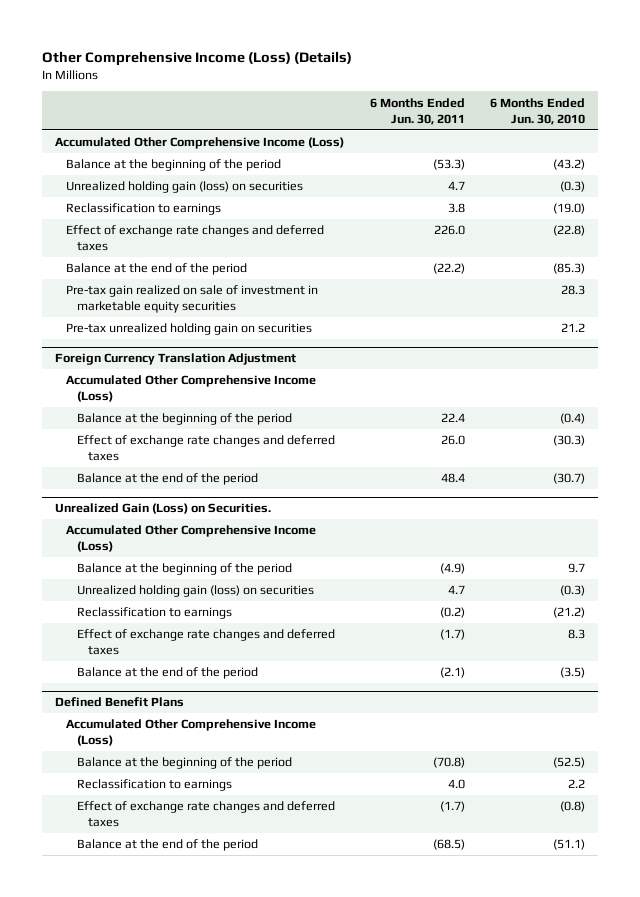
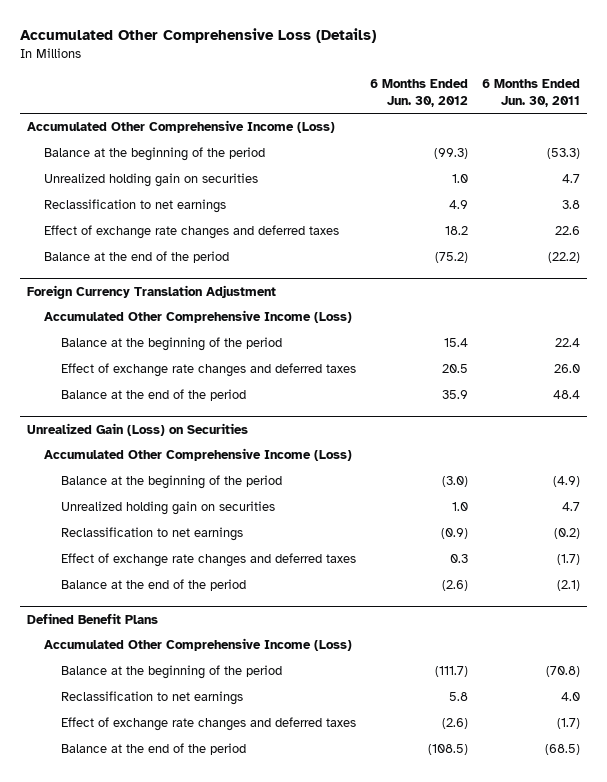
- Other Comprehensive Income (Loss) (Details)
+ Accumulated Other Comprehensive Loss (Details)
- | 6 Months Ended Jun. 30, 2011 | 6 Months Ended Jun. 30, 2010
+ | 6 Months Ended Jun. 30, 2012 | 6 Months Ended Jun. 30, 2011
- Unrealized holding gain (loss) on securities | 4.7 | (0.3)
- Reclassification to earnings | 3.8 | (19.0)
- Effect of exchange rate changes and deferred taxes | 226.0 | (22.8)
+ Unrealized holding gain on securities | 1.0 | 4.7
+ Reclassification to net earnings | 4.9 | 3.8
+ Effect of exchange rate changes and deferred taxes | 18.2 | 22.6
- Pre-tax gain realized on sale of investment in marketable equity securities | | 28.3
- Pre-tax unrealized holding gain on securities | | 21.2
- Unrealized Gain (Loss) on Securities.
+ Unrealized Gain (Loss) on Securities
- Unrealized holding gain (loss) on securities | 4.7 | (0.3)
- Reclassification to earnings | (0.2) | (21.2)
+ Unrealized holding gain on securities | 1.0 | 4.7
+ Reclassification to net earnings | (0.9) | (0.2)
@ Defined Benefit Plans
- Reclassification to earnings | 4.0 | 2.2
+ Reclassification to net earnings | 5.8 | 4.0

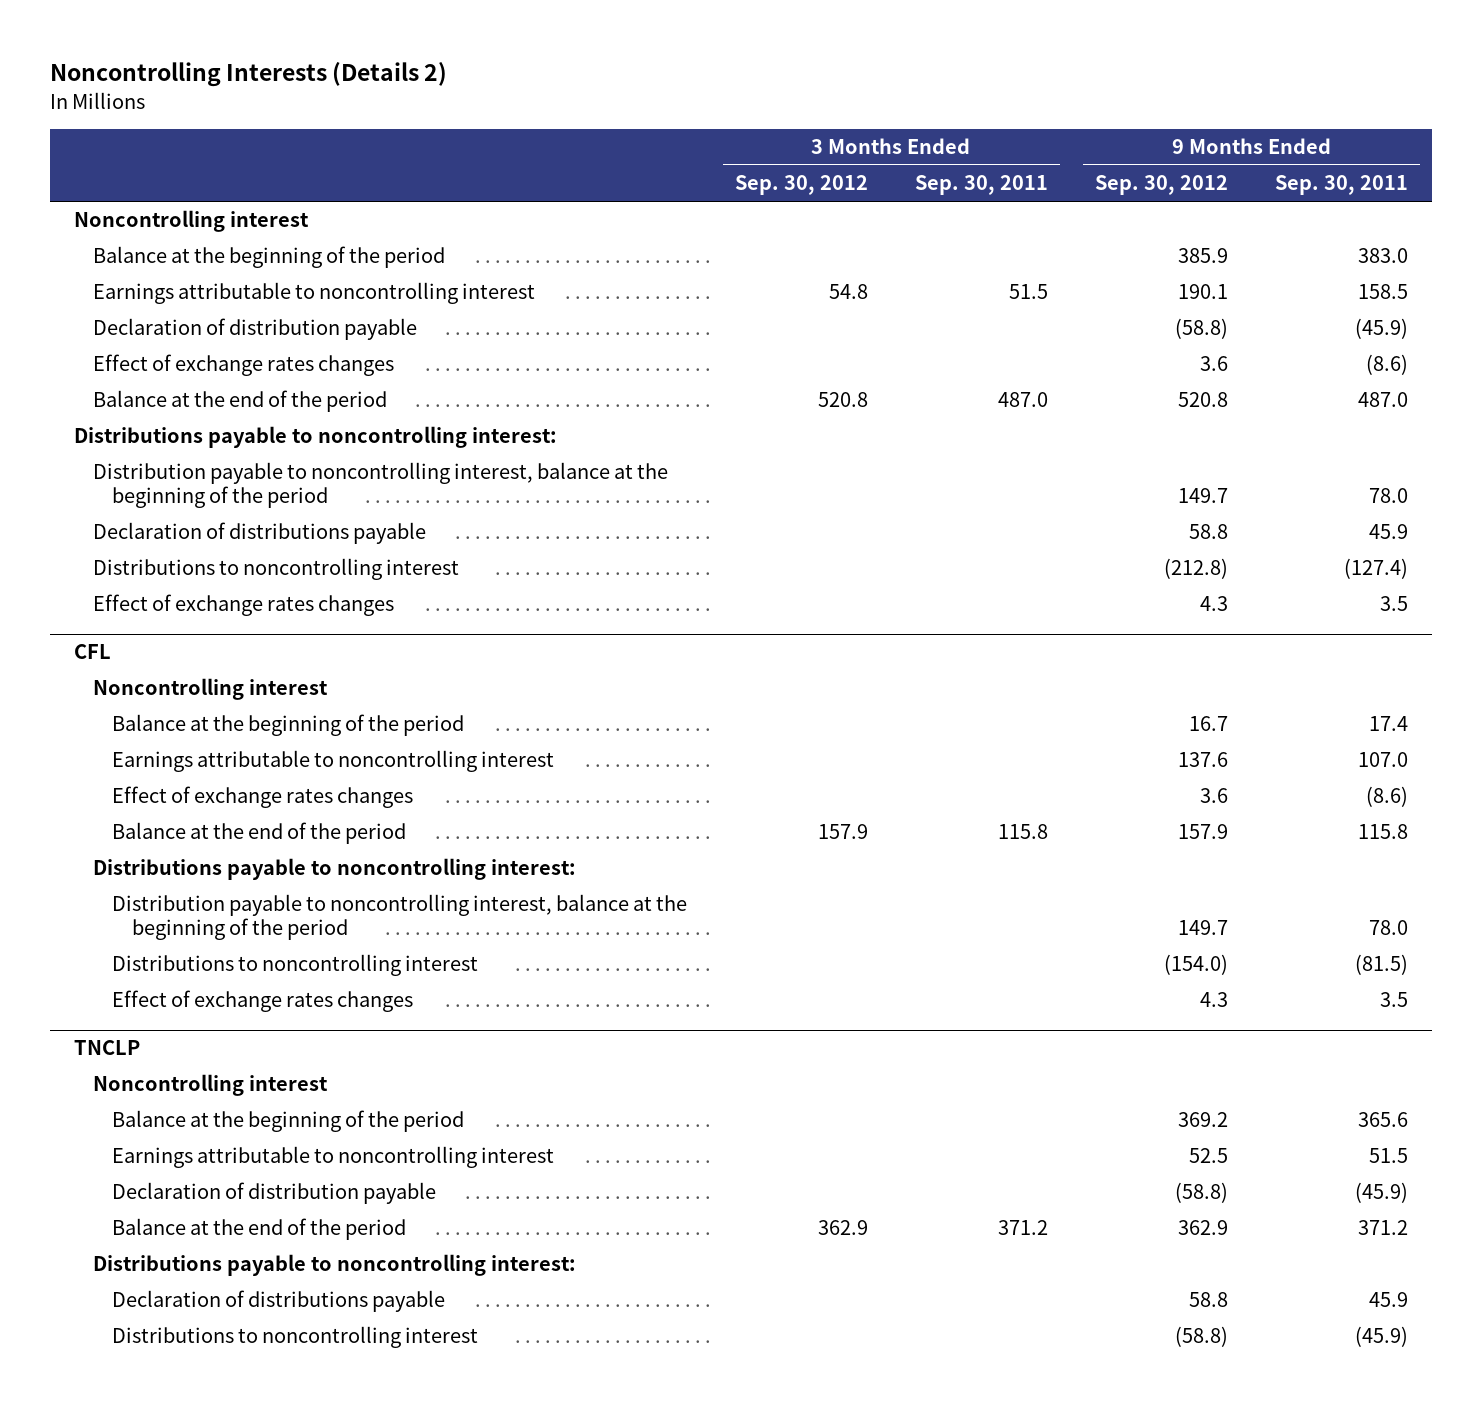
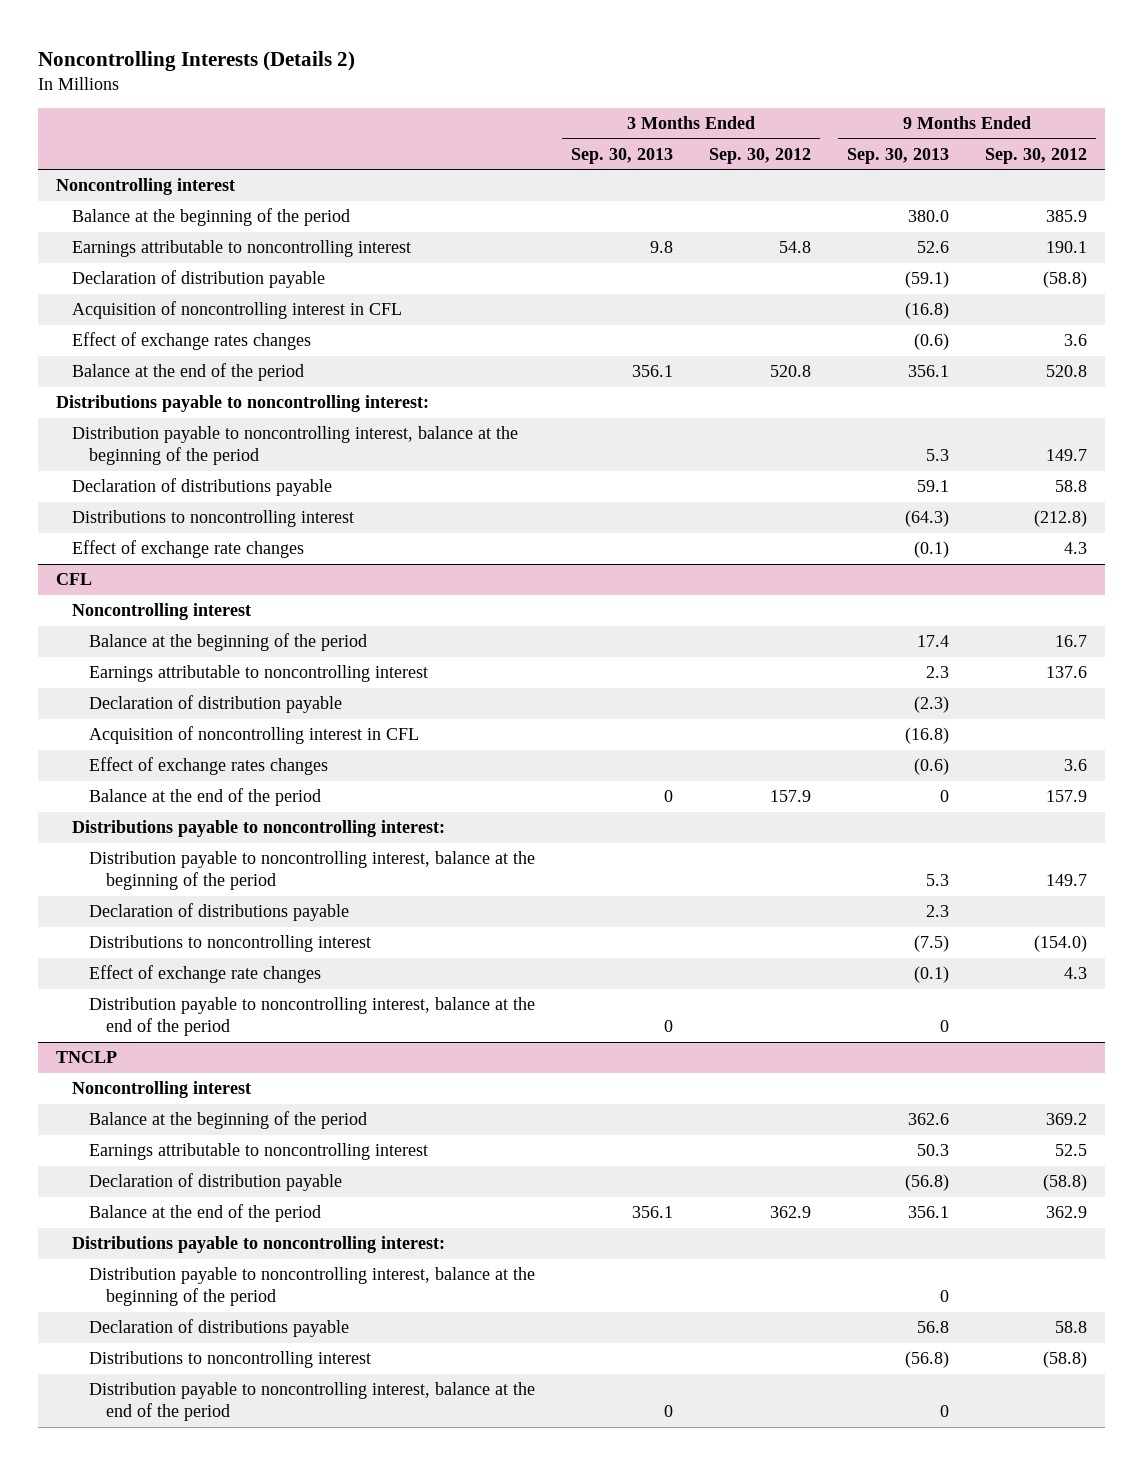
- | 3 Months Ended Sep. 30, 2012 | 3 Months Ended Sep. 30, 2011 | 9 Months Ended Sep. 30, 2012 | 9 Months Ended Sep. 30, 2011
+ | 3 Months Ended Sep. 30, 2013 | 3 Months Ended Sep. 30, 2012 | 9 Months Ended Sep. 30, 2013 | 9 Months Ended Sep. 30, 2012
+ Acquisition of noncontrolling interest in CFL | | | (16.8) |
- Effect of exchange rates changes | | | 4.3 | 3.5
+ Effect of exchange rate changes | | | (0.1) | 4.3
@ CFL
+ Declaration of distribution payable | | | (2.3) |
+ Acquisition of noncontrolling interest in CFL | | | (16.8) |
+ Declaration of distributions payable | | | 2.3 |
- Effect of exchange rates changes | | | 4.3 | 3.5
+ Effect of exchange rate changes | | | (0.1) | 4.3
+ Distribution payable to noncontrolling interest, balance at the end of the period | 0 | | 0 |
@ TNCLP
+ Distribution payable to noncontrolling interest, balance at the beginning of the period | | | 0 |
+ Distribution payable to noncontrolling interest, balance at the end of the period | 0 | | 0 |

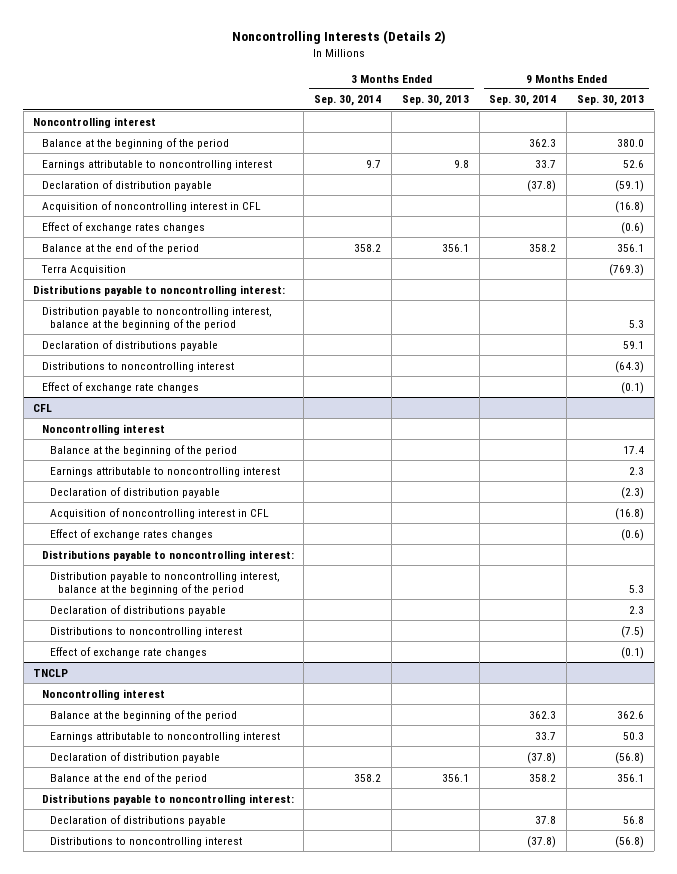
- | 3 Months Ended Sep. 30, 2013 | 3 Months Ended Sep. 30, 2012 | 9 Months Ended Sep. 30, 2013 | 9 Months Ended Sep. 30, 2012
+ | 3 Months Ended Sep. 30, 2014 | 3 Months Ended Sep. 30, 2013 | 9 Months Ended Sep. 30, 2014 | 9 Months Ended Sep. 30, 2013
+ Terra Acquisition | | | | (769.3)
@ CFL
- Balance at the end of the period | 0 | 157.9 | 0 | 157.9
- Distribution payable to noncontrolling interest, balance at the end of the period | 0 | | 0 |
@ TNCLP
- Distribution payable to noncontrolling interest, balance at the beginning of the period | | | 0 |
- Distribution payable to noncontrolling interest, balance at the end of the period | 0 | | 0 |

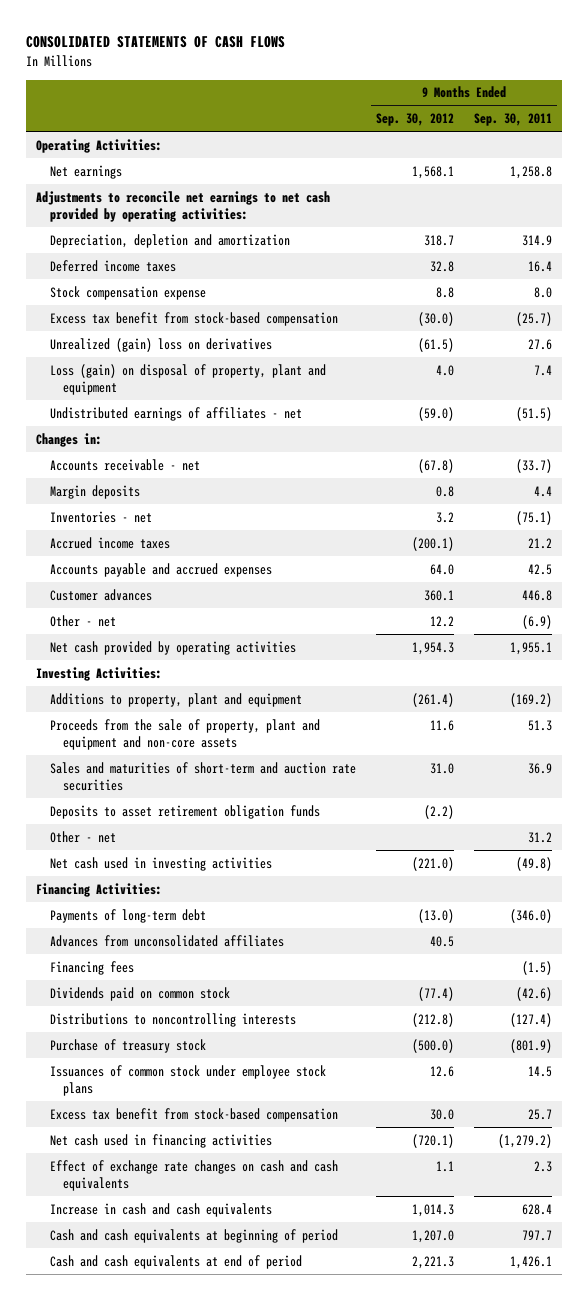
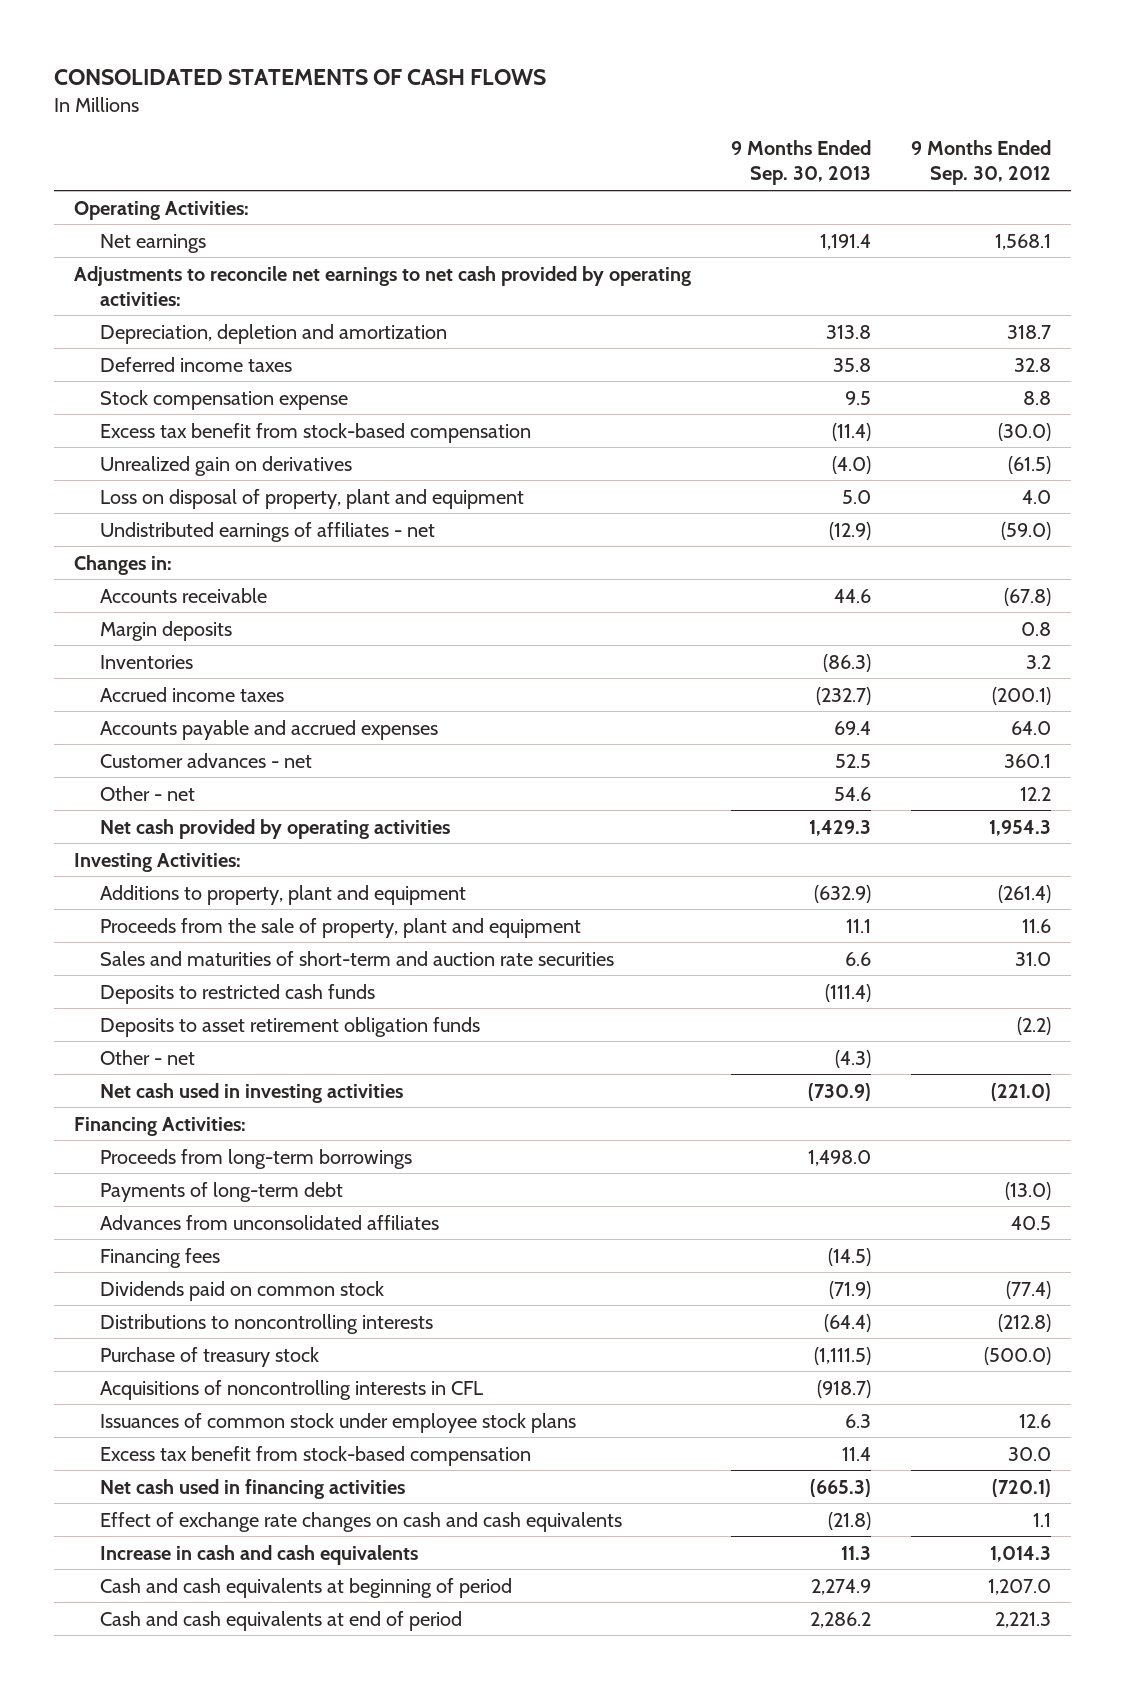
- | 9 Months Ended Sep. 30, 2012 | 9 Months Ended Sep. 30, 2011
+ | 9 Months Ended Sep. 30, 2013 | 9 Months Ended Sep. 30, 2012
- Unrealized (gain) loss on derivatives | (61.5) | 27.6
- Loss (gain) on disposal of property, plant and equipment | 4.0 | 7.4
+ Unrealized gain on derivatives | (4.0) | (61.5)
+ Loss on disposal of property, plant and equipment | 5.0 | 4.0
- Accounts receivable - net | (67.8) | (33.7)
+ Accounts receivable | 44.6 | (67.8)
- Inventories - net | 3.2 | (75.1)
+ Inventories | (86.3) | 3.2
- Customer advances | 360.1 | 446.8
+ Customer advances - net | 52.5 | 360.1
- Proceeds from the sale of property, plant and equipment and non-core assets | 11.6 | 51.3
+ Proceeds from the sale of property, plant and equipment | 11.1 | 11.6
+ Deposits to restricted cash funds | (111.4) |
+ Proceeds from long-term borrowings | 1,498.0 |
+ Acquisitions of noncontrolling interests in CFL | (918.7) |

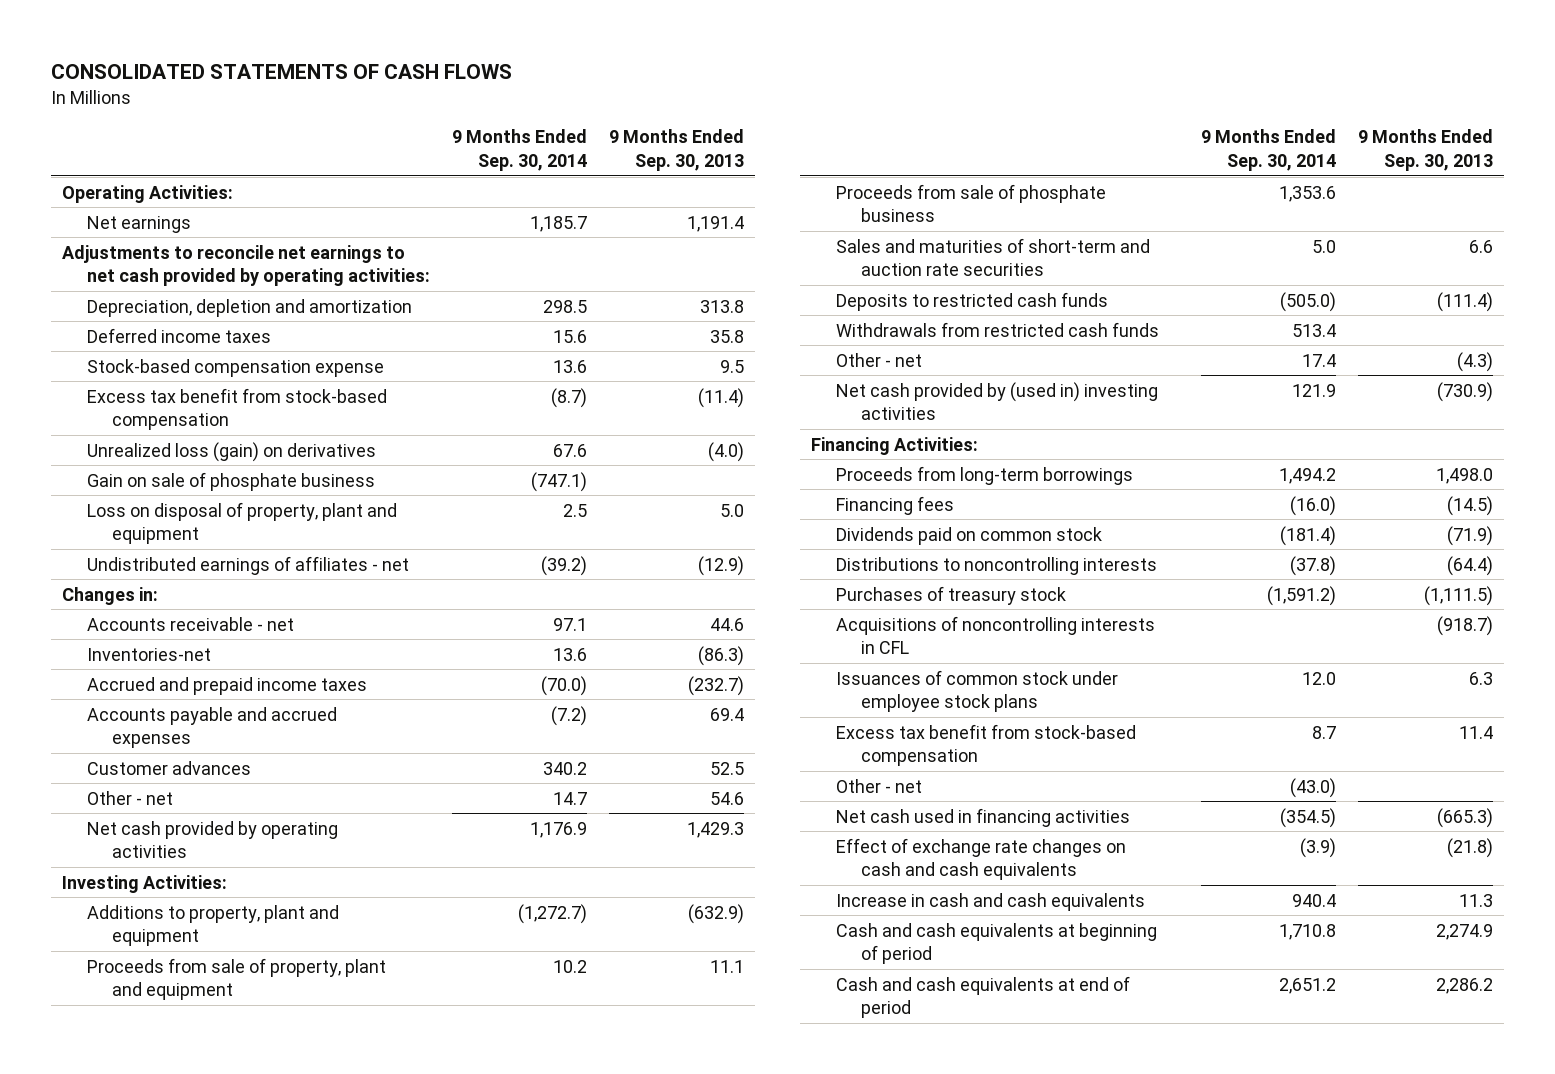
- | 9 Months Ended Sep. 30, 2013 | 9 Months Ended Sep. 30, 2012
+ | 9 Months Ended Sep. 30, 2014 | 9 Months Ended Sep. 30, 2013
- Stock compensation expense | 9.5 | 8.8
+ Stock-based compensation expense | 13.6 | 9.5
- Unrealized gain on derivatives | (4.0) | (61.5)
+ Unrealized loss (gain) on derivatives | 67.6 | (4.0)
+ Gain on sale of phosphate business | (747.1) |
- Accounts receivable | 44.6 | (67.8)
- Margin deposits | | 0.8
- Inventories | (86.3) | 3.2
- Accrued income taxes | (232.7) | (200.1)
+ Accounts receivable - net | 97.1 | 44.6
+ Inventories-net | 13.6 | (86.3)
+ Accrued and prepaid income taxes | (70.0) | (232.7)
- Customer advances - net | 52.5 | 360.1
+ Customer advances | 340.2 | 52.5
- Proceeds from the sale of property, plant and equipment | 11.1 | 11.6
+ Proceeds from sale of property, plant and equipment | 10.2 | 11.1
+ Proceeds from sale of phosphate business | 1,353.6 |
- Deposits to asset retirement obligation funds | | (2.2)
+ Withdrawals from restricted cash funds | 513.4 |
- Net cash used in investing activities | (730.9) | (221.0)
+ Net cash provided by (used in) investing activities | 121.9 | (730.9)
- Payments of long-term debt | | (13.0)
- Advances from unconsolidated affiliates | | 40.5
- Purchase of treasury stock | (1,111.5) | (500.0)
+ Purchases of treasury stock | (1,591.2) | (1,111.5)
+ Other - net | (43.0) |

